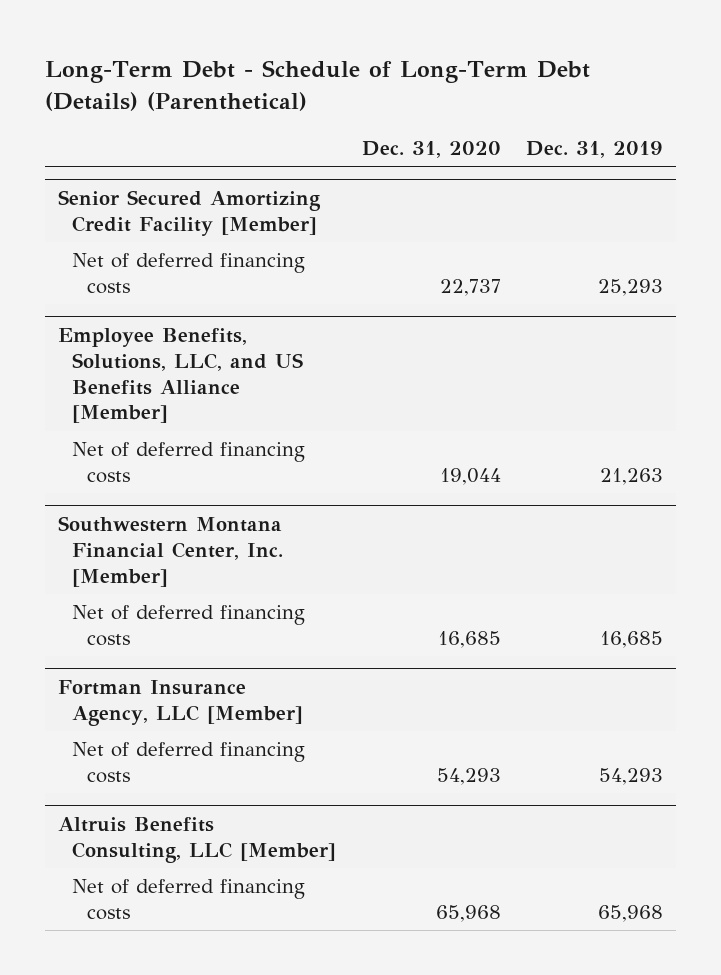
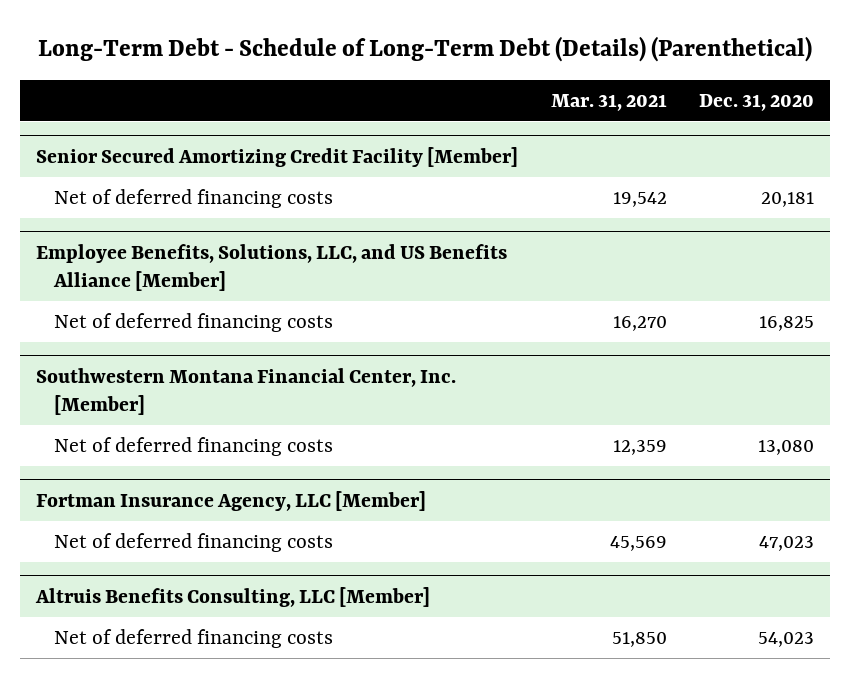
- | Dec. 31, 2020 | Dec. 31, 2019
+ | Mar. 31, 2021 | Dec. 31, 2020
@ Senior Secured Amortizing Credit Facility [Member]
- Net of deferred financing costs | 22,737 | 25,293
+ Net of deferred financing costs | 19,542 | 20,181
@ Employee Benefits, Solutions, LLC, and US Benefits Alliance [Member]
- Net of deferred financing costs | 19,044 | 21,263
+ Net of deferred financing costs | 16,270 | 16,825
@ Southwestern Montana Financial Center, Inc. [Member]
- Net of deferred financing costs | 16,685 | 16,685
+ Net of deferred financing costs | 12,359 | 13,080
@ Fortman Insurance Agency, LLC [Member]
- Net of deferred financing costs | 54,293 | 54,293
+ Net of deferred financing costs | 45,569 | 47,023
@ Altruis Benefits Consulting, LLC [Member]
- Net of deferred financing costs | 65,968 | 65,968
+ Net of deferred financing costs | 51,850 | 54,023

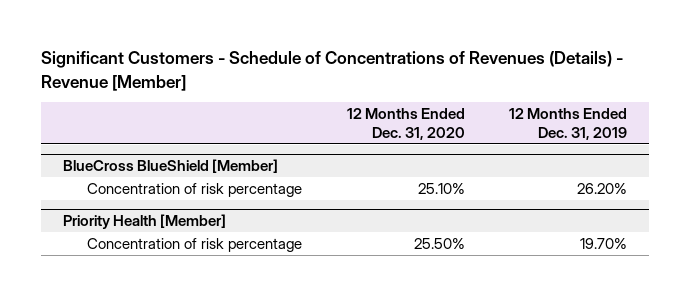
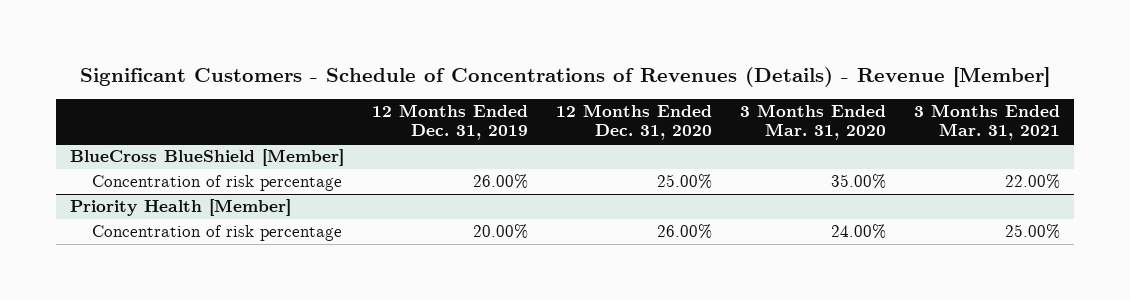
- | 12 Months Ended Dec. 31, 2020 | 12 Months Ended Dec. 31, 2019
+ | 12 Months Ended Dec. 31, 2019 | 12 Months Ended Dec. 31, 2020 | 3 Months Ended Mar. 31, 2020 | 3 Months Ended Mar. 31, 2021
@ BlueCross BlueShield [Member]
- Concentration of risk percentage | 25.10% | 26.20%
+ Concentration of risk percentage | 26.00% | 25.00% | 35.00% | 22.00%
@ Priority Health [Member]
- Concentration of risk percentage | 25.50% | 19.70%
+ Concentration of risk percentage | 20.00% | 26.00% | 24.00% | 25.00%

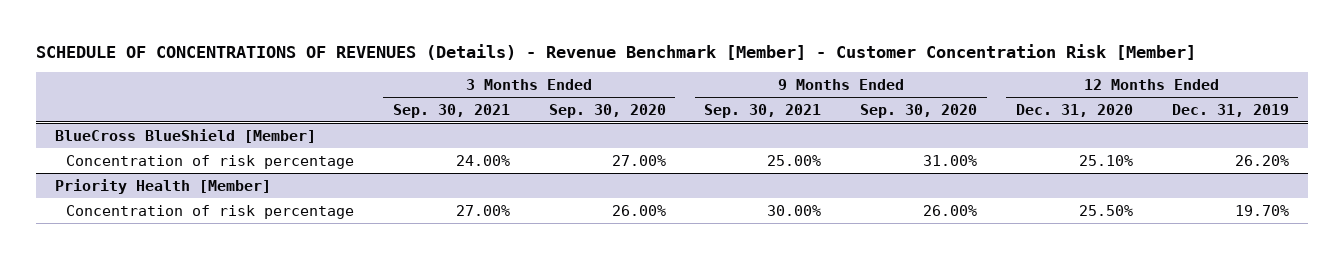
- Significant Customers - Schedule of Concentrations of Revenues (Details) - Revenue [Member]
+ SCHEDULE OF CONCENTRATIONS OF REVENUES (Details) - Revenue Benchmark [Member] - Customer Concentration Risk [Member]
- | 12 Months Ended Dec. 31, 2019 | 12 Months Ended Dec. 31, 2020 | 3 Months Ended Mar. 31, 2020 | 3 Months Ended Mar. 31, 2021
+ | 3 Months Ended Sep. 30, 2021 | 3 Months Ended Sep. 30, 2020 | 9 Months Ended Sep. 30, 2021 | 9 Months Ended Sep. 30, 2020 | 12 Months Ended Dec. 31, 2020 | 12 Months Ended Dec. 31, 2019
@ BlueCross BlueShield [Member]
- Concentration of risk percentage | 26.00% | 25.00% | 35.00% | 22.00%
+ Concentration of risk percentage | 24.00% | 27.00% | 25.00% | 31.00% | 25.10% | 26.20%
@ Priority Health [Member]
- Concentration of risk percentage | 20.00% | 26.00% | 24.00% | 25.00%
+ Concentration of risk percentage | 27.00% | 26.00% | 30.00% | 26.00% | 25.50% | 19.70%

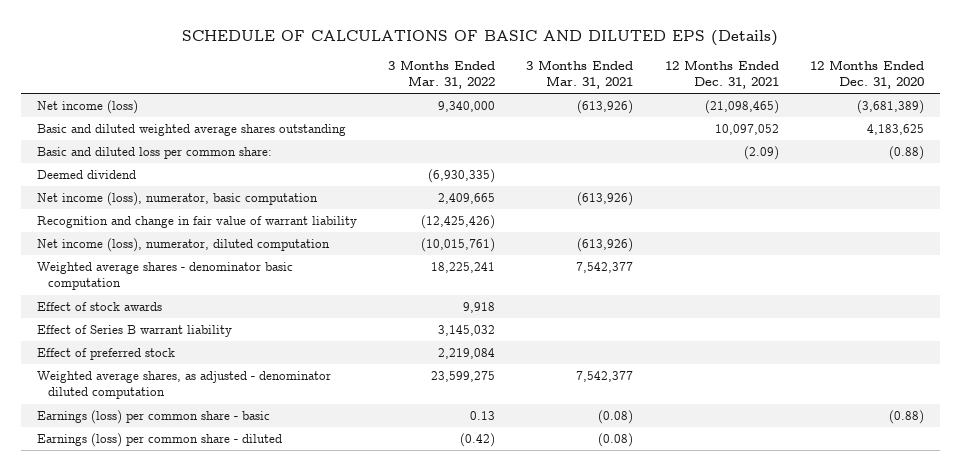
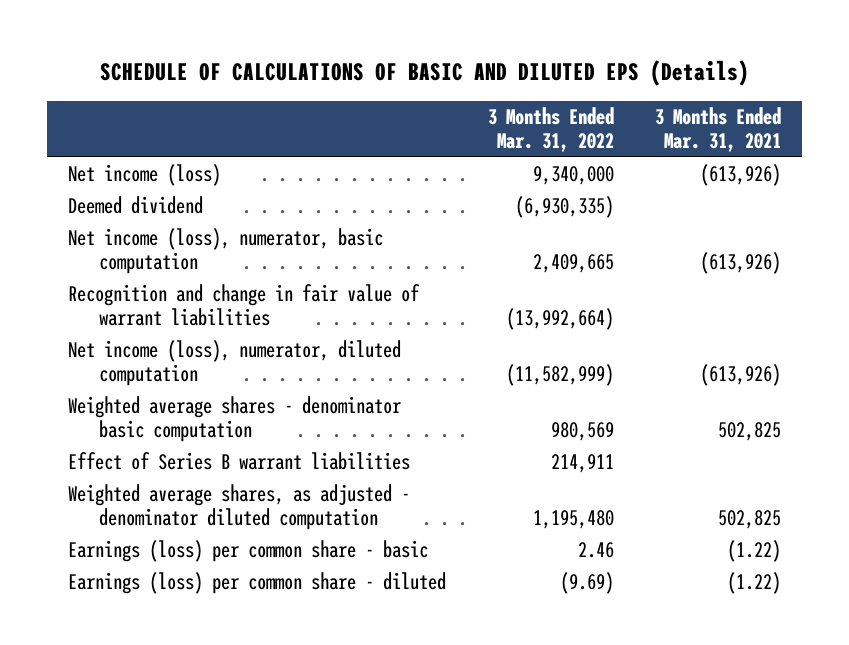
- | 3 Months Ended Mar. 31, 2022 | 3 Months Ended Mar. 31, 2021 | 12 Months Ended Dec. 31, 2021 | 12 Months Ended Dec. 31, 2020
+ | 3 Months Ended Mar. 31, 2022 | 3 Months Ended Mar. 31, 2021
- Basic and diluted weighted average shares outstanding | | | 10,097,052 | 4,183,625
- Basic and diluted loss per common share: | | | (2.09) | (0.88)
- Recognition and change in fair value of warrant liability | (12,425,426) | | |
- Net income (loss), numerator, diluted computation | (10,015,761) | (613,926) | |
- Weighted average shares - denominator basic computation | 18,225,241 | 7,542,377 | |
- Effect of stock awards | 9,918 | | |
- Effect of Series B warrant liability | 3,145,032 | | |
- Effect of preferred stock | 2,219,084 | | |
- Weighted average shares, as adjusted - denominator diluted computation | 23,599,275 | 7,542,377 | |
- Earnings (loss) per common share - basic | 0.13 | (0.08) | | (0.88)
- Earnings (loss) per common share - diluted | (0.42) | (0.08) | |
+ Recognition and change in fair value of warrant liabilities | (13,992,664) |
+ Net income (loss), numerator, diluted computation | (11,582,999) | (613,926)
+ Weighted average shares - denominator basic computation | 980,569 | 502,825
+ Effect of Series B warrant liabilities | 214,911 |
+ Weighted average shares, as adjusted - denominator diluted computation | 1,195,480 | 502,825
+ Earnings (loss) per common share - basic | 2.46 | (1.22)
+ Earnings (loss) per common share - diluted | (9.69) | (1.22)

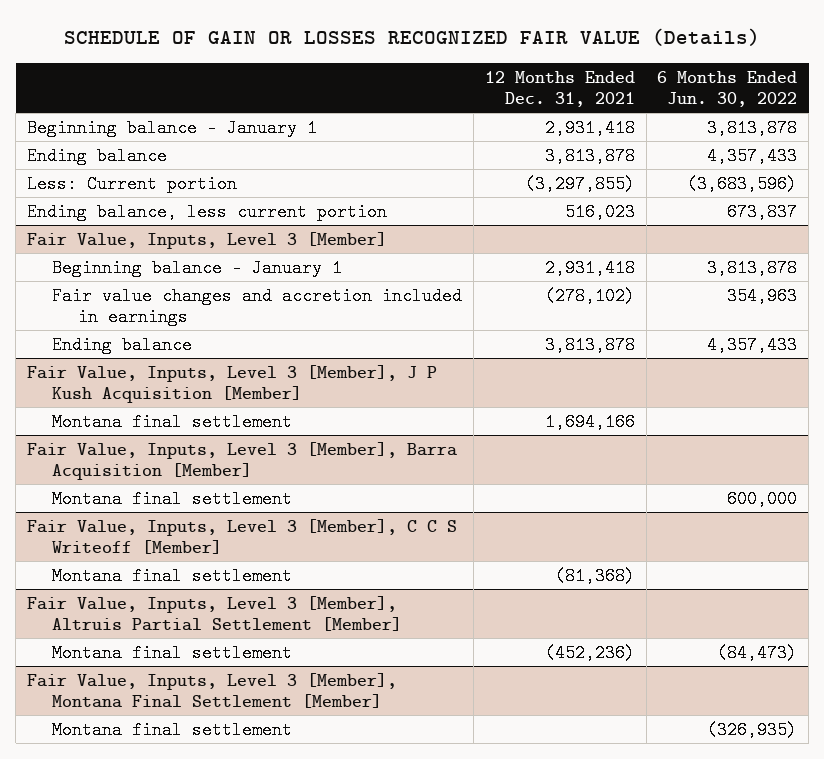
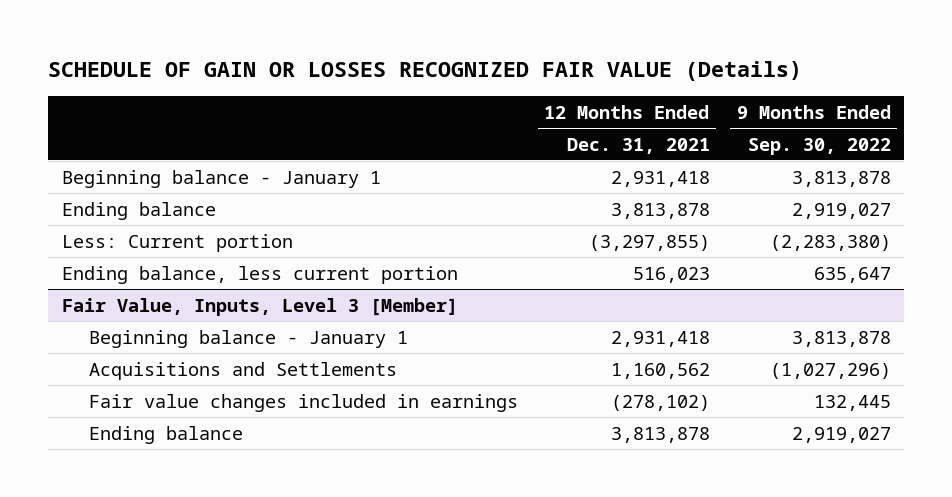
- | 12 Months Ended Dec. 31, 2021 | 6 Months Ended Jun. 30, 2022
+ | 12 Months Ended Dec. 31, 2021 | 9 Months Ended Sep. 30, 2022
@ Fair Value, Inputs, Level 3 [Member]
- Fair value changes and accretion included in earnings | (278,102) | 354,963
+ Acquisitions and Settlements | 1,160,562 | (1,027,296)
+ Fair value changes included in earnings | (278,102) | 132,445
- Fair Value, Inputs, Level 3 [Member], J P Kush Acquisition [Member]
- Montana final settlement | 1,694,166 |
- Fair Value, Inputs, Level 3 [Member], Barra Acquisition [Member]
- Montana final settlement | | 600,000
- Fair Value, Inputs, Level 3 [Member], C C S Writeoff [Member]
- Montana final settlement | (81,368) |
- Fair Value, Inputs, Level 3 [Member], Altruis Partial Settlement [Member]
- Montana final settlement | (452,236) | (84,473)
- Fair Value, Inputs, Level 3 [Member], Montana Final Settlement [Member]
- Montana final settlement | | (326,935)

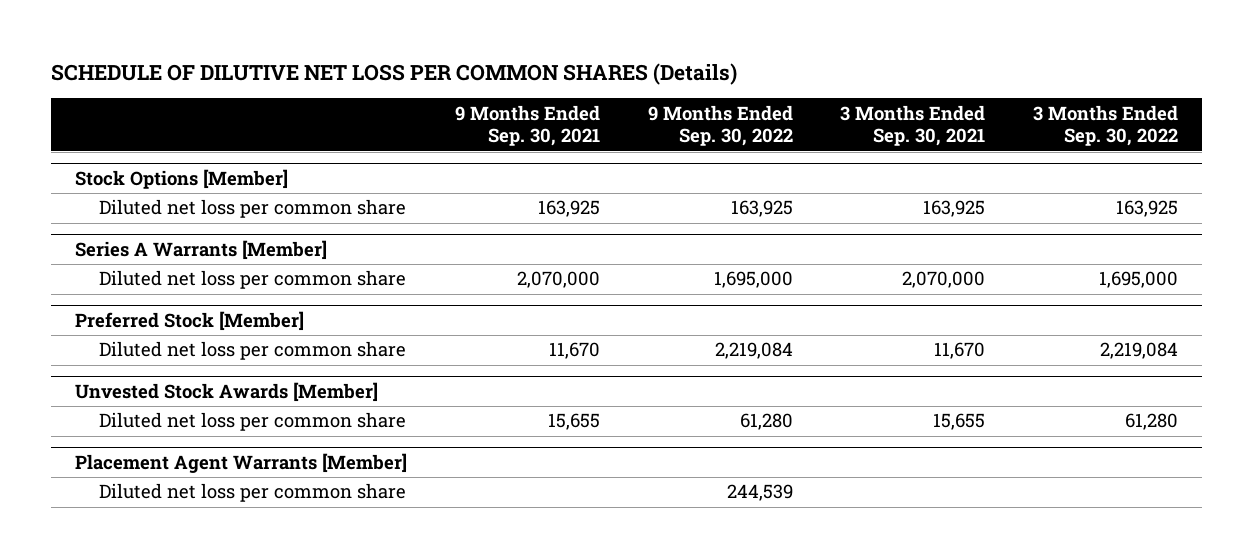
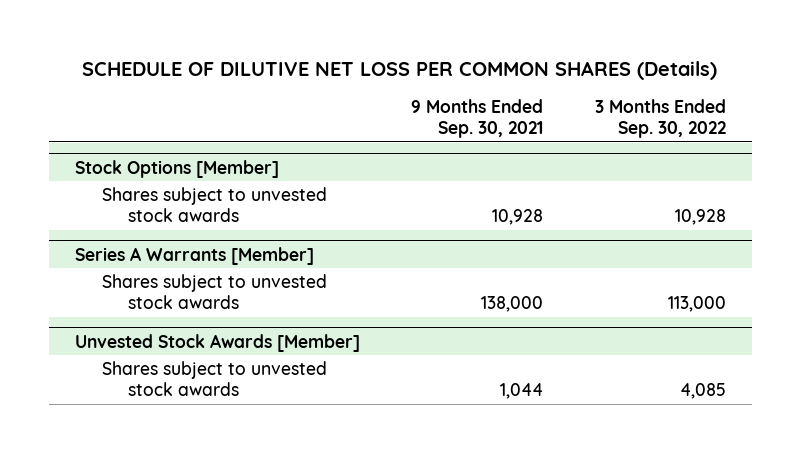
- | 9 Months Ended Sep. 30, 2021 | 9 Months Ended Sep. 30, 2022 | 3 Months Ended Sep. 30, 2021 | 3 Months Ended Sep. 30, 2022
+ | 9 Months Ended Sep. 30, 2021 | 3 Months Ended Sep. 30, 2022
@ Stock Options [Member]
- Diluted net loss per common share | 163,925 | 163,925 | 163,925 | 163,925
+ Shares subject to unvested stock awards | 10,928 | 10,928
@ Series A Warrants [Member]
- Diluted net loss per common share | 2,070,000 | 1,695,000 | 2,070,000 | 1,695,000
- Preferred Stock [Member]
- Diluted net loss per common share | 11,670 | 2,219,084 | 11,670 | 2,219,084
@ Series A Warrants [Member]
+ Shares subject to unvested stock awards | 138,000 | 113,000
@ Unvested Stock Awards [Member]
- Diluted net loss per common share | 15,655 | 61,280 | 15,655 | 61,280
- Placement Agent Warrants [Member]
- Diluted net loss per common share | | 244,539 | |
@ Unvested Stock Awards [Member]
+ Shares subject to unvested stock awards | 1,044 | 4,085

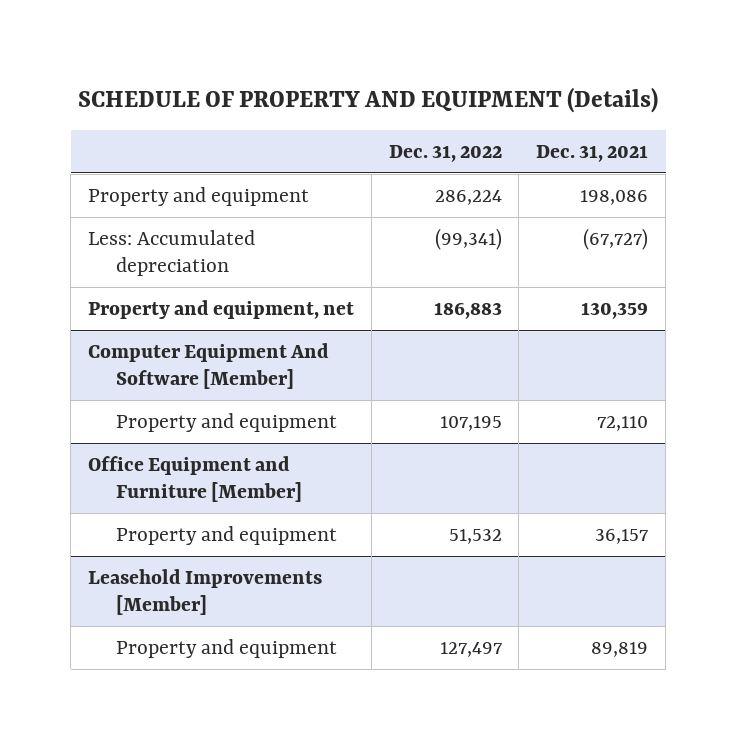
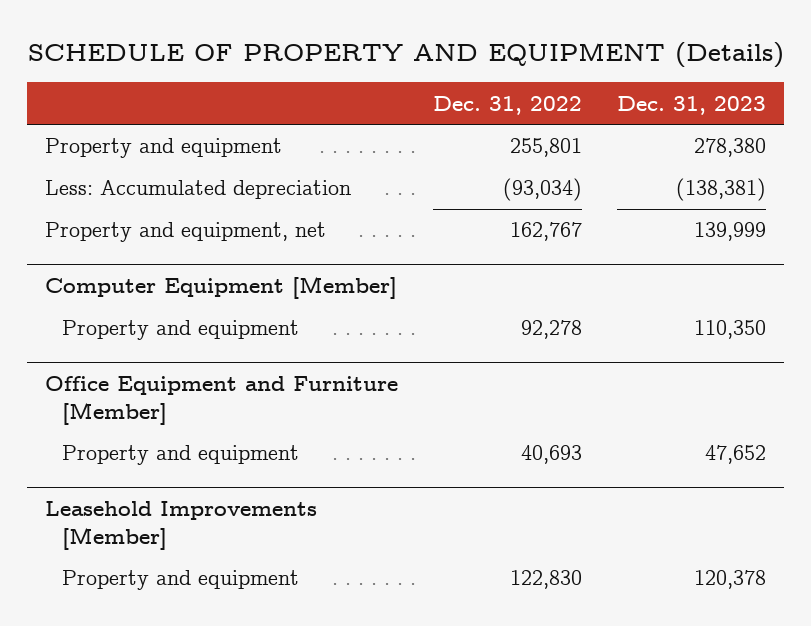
- | Dec. 31, 2022 | Dec. 31, 2021
+ | Dec. 31, 2022 | Dec. 31, 2023
- Property and equipment | 286,224 | 198,086
- Less: Accumulated depreciation | (99,341) | (67,727)
- Property and equipment, net | 186,883 | 130,359
- Computer Equipment And Software [Member]
- Property and equipment | 107,195 | 72,110
+ Property and equipment | 255,801 | 278,380
+ Less: Accumulated depreciation | (93,034) | (138,381)
+ Property and equipment, net | 162,767 | 139,999
+ Computer Equipment [Member]
+ Property and equipment | 92,278 | 110,350
@ Office Equipment and Furniture [Member]
- Property and equipment | 51,532 | 36,157
+ Property and equipment | 40,693 | 47,652
@ Leasehold Improvements [Member]
- Property and equipment | 127,497 | 89,819
+ Property and equipment | 122,830 | 120,378

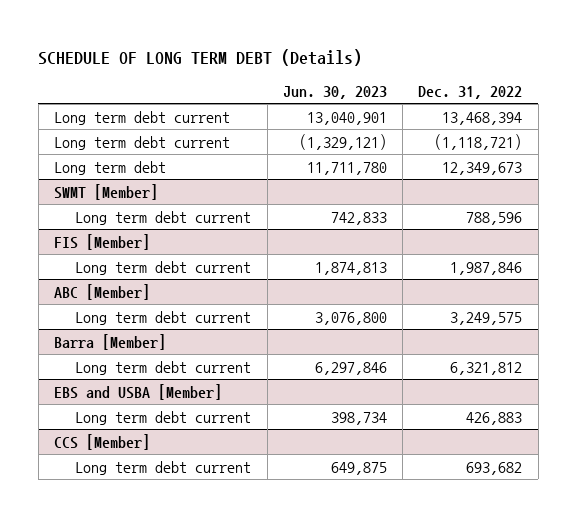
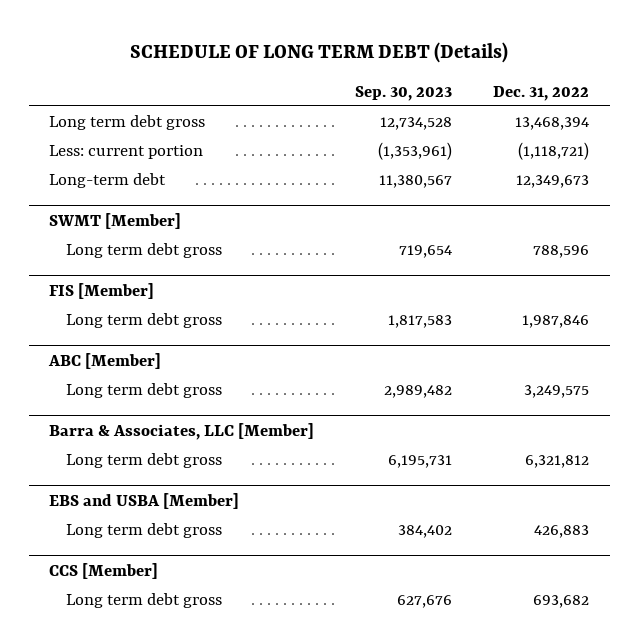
- | Jun. 30, 2023 | Dec. 31, 2022
+ | Sep. 30, 2023 | Dec. 31, 2022
- Long term debt current | 13,040,901 | 13,468,394
- Long term debt current | (1,329,121) | (1,118,721)
- Long term debt | 11,711,780 | 12,349,673
+ Long term debt gross | 12,734,528 | 13,468,394
+ Less: current portion | (1,353,961) | (1,118,721)
+ Long-term debt | 11,380,567 | 12,349,673
@ SWMT [Member]
- Long term debt current | 742,833 | 788,596
+ Long term debt gross | 719,654 | 788,596
@ FIS [Member]
- Long term debt current | 1,874,813 | 1,987,846
+ Long term debt gross | 1,817,583 | 1,987,846
@ ABC [Member]
- Long term debt current | 3,076,800 | 3,249,575
- Barra [Member]
- Long term debt current | 6,297,846 | 6,321,812
@ ABC [Member]
+ Long term debt gross | 2,989,482 | 3,249,575
+ Barra & Associates, LLC [Member]
+ Long term debt gross | 6,195,731 | 6,321,812
@ EBS and USBA [Member]
- Long term debt current | 398,734 | 426,883
+ Long term debt gross | 384,402 | 426,883
@ CCS [Member]
- Long term debt current | 649,875 | 693,682
+ Long term debt gross | 627,676 | 693,682

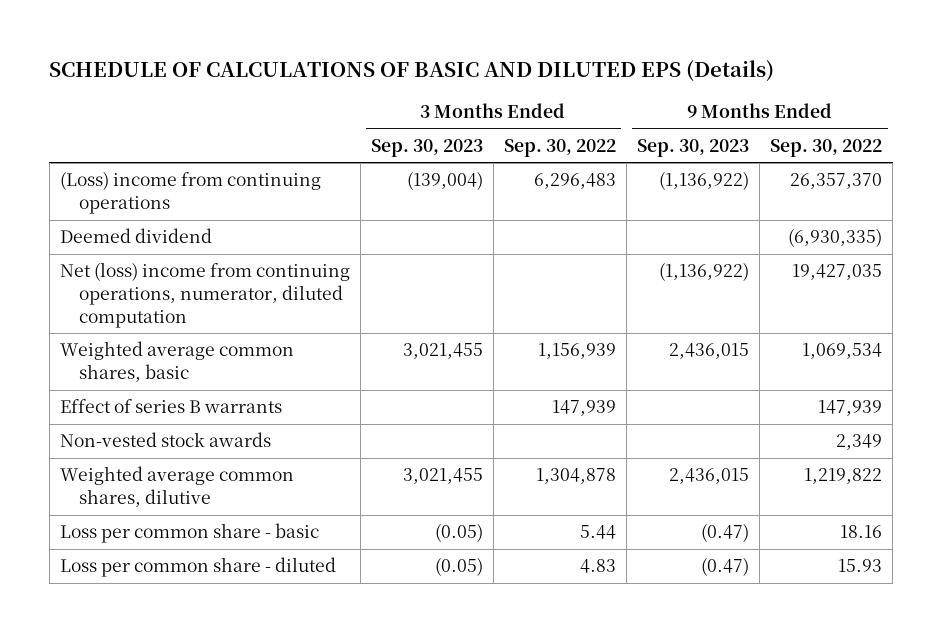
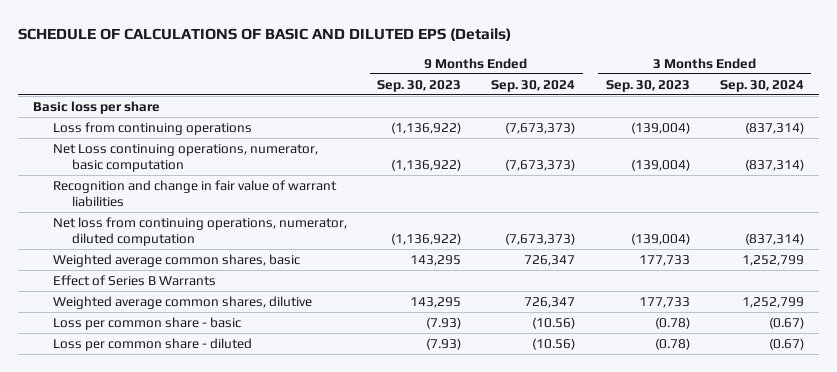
- | 3 Months Ended Sep. 30, 2023 | 3 Months Ended Sep. 30, 2022 | 9 Months Ended Sep. 30, 2023 | 9 Months Ended Sep. 30, 2022
+ | 9 Months Ended Sep. 30, 2023 | 9 Months Ended Sep. 30, 2024 | 3 Months Ended Sep. 30, 2023 | 3 Months Ended Sep. 30, 2024
- (Loss) income from continuing operations | (139,004) | 6,296,483 | (1,136,922) | 26,357,370
- Deemed dividend | | | | (6,930,335)
- Net (loss) income from continuing operations, numerator, diluted computation | | | (1,136,922) | 19,427,035
- Weighted average common shares, basic | 3,021,455 | 1,156,939 | 2,436,015 | 1,069,534
- Effect of series B warrants | | 147,939 | | 147,939
- Non-vested stock awards | | | | 2,349
- Weighted average common shares, dilutive | 3,021,455 | 1,304,878 | 2,436,015 | 1,219,822
- Loss per common share - basic | (0.05) | 5.44 | (0.47) | 18.16
- Loss per common share - diluted | (0.05) | 4.83 | (0.47) | 15.93
+ Basic loss per share
+ Loss from continuing operations | (1,136,922) | (7,673,373) | (139,004) | (837,314)
+ Net Loss continuing operations, numerator, basic computation | (1,136,922) | (7,673,373) | (139,004) | (837,314)
+ Recognition and change in fair value of warrant liabilities
+ Net loss from continuing operations, numerator, diluted computation | (1,136,922) | (7,673,373) | (139,004) | (837,314)
+ Weighted average common shares, basic | 143,295 | 726,347 | 177,733 | 1,252,799
+ Effect of Series B Warrants
+ Weighted average common shares, dilutive | 143,295 | 726,347 | 177,733 | 1,252,799
+ Loss per common share - basic | (7.93) | (10.56) | (0.78) | (0.67)
+ Loss per common share - diluted | (7.93) | (10.56) | (0.78) | (0.67)

